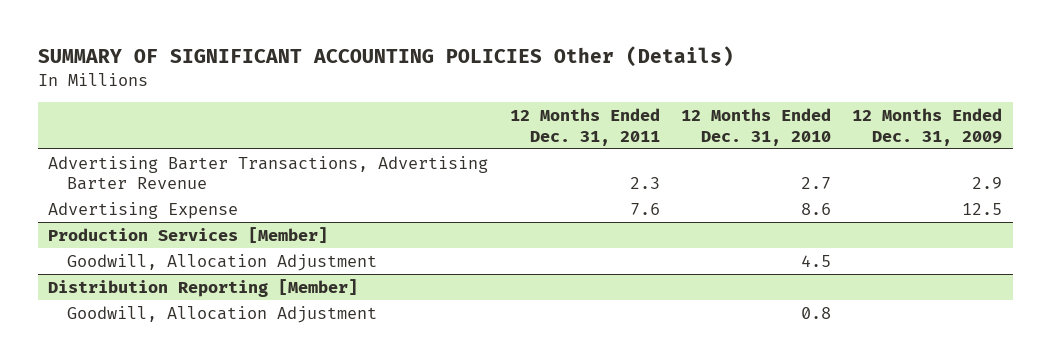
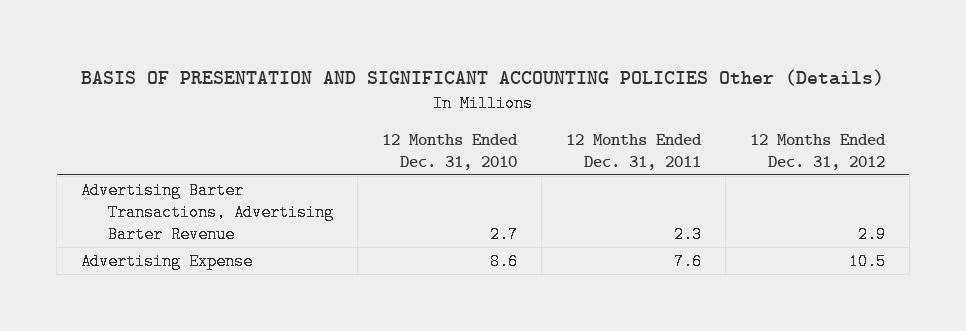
- SUMMARY OF SIGNIFICANT ACCOUNTING POLICIES Other (Details)
+ BASIS OF PRESENTATION AND SIGNIFICANT ACCOUNTING POLICIES Other (Details)
- | 12 Months Ended Dec. 31, 2011 | 12 Months Ended Dec. 31, 2010 | 12 Months Ended Dec. 31, 2009
+ | 12 Months Ended Dec. 31, 2010 | 12 Months Ended Dec. 31, 2011 | 12 Months Ended Dec. 31, 2012
- Production Services [Member]
- Goodwill, Allocation Adjustment | | 4.5 |
- Distribution Reporting [Member]
- Goodwill, Allocation Adjustment | | 0.8 |

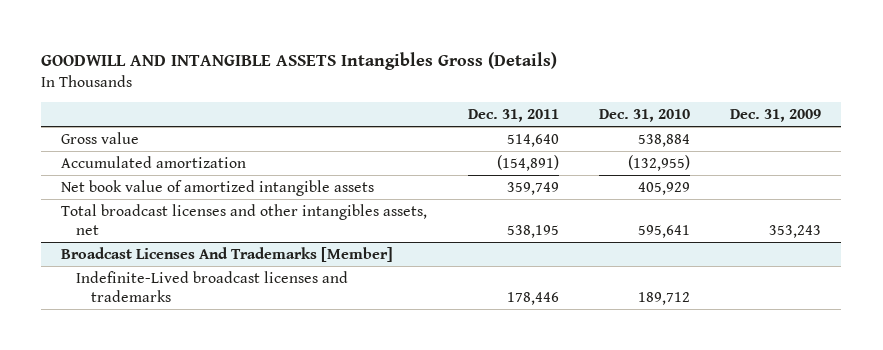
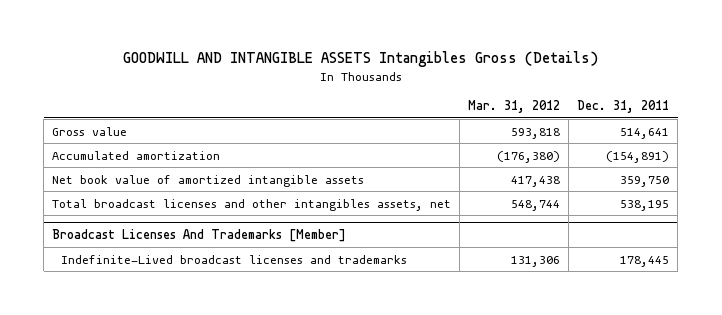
- | Dec. 31, 2011 | Dec. 31, 2010 | Dec. 31, 2009
+ | Mar. 31, 2012 | Dec. 31, 2011
- Gross value | 514,640 | 538,884 |
+ Gross value | 593,818 | 514,641
- Net book value of amortized intangible assets | 359,749 | 405,929 |
+ Net book value of amortized intangible assets | 417,438 | 359,750
@ Broadcast Licenses And Trademarks [Member]
- Indefinite-Lived broadcast licenses and trademarks | 178,446 | 189,712 |
+ Indefinite-Lived broadcast licenses and trademarks | 131,306 | 178,445

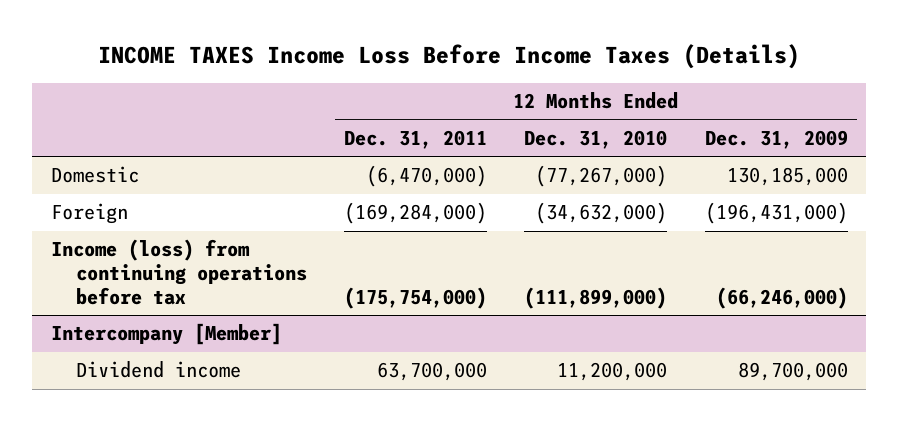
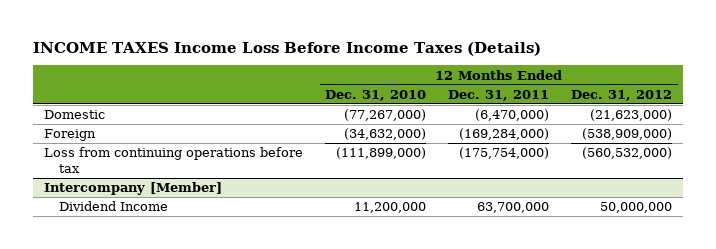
- | 12 Months Ended Dec. 31, 2011 | 12 Months Ended Dec. 31, 2010 | 12 Months Ended Dec. 31, 2009
+ | 12 Months Ended Dec. 31, 2010 | 12 Months Ended Dec. 31, 2011 | 12 Months Ended Dec. 31, 2012
- Income (loss) from continuing operations before tax | (175,754,000) | (111,899,000) | (66,246,000)
+ Loss from continuing operations before tax | (111,899,000) | (175,754,000) | (560,532,000)
@ Intercompany [Member]
- Dividend income | 63,700,000 | 11,200,000 | 89,700,000
+ Dividend Income | 11,200,000 | 63,700,000 | 50,000,000

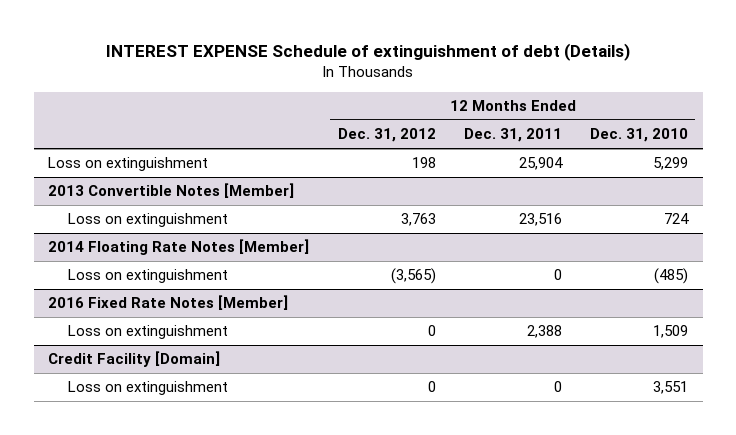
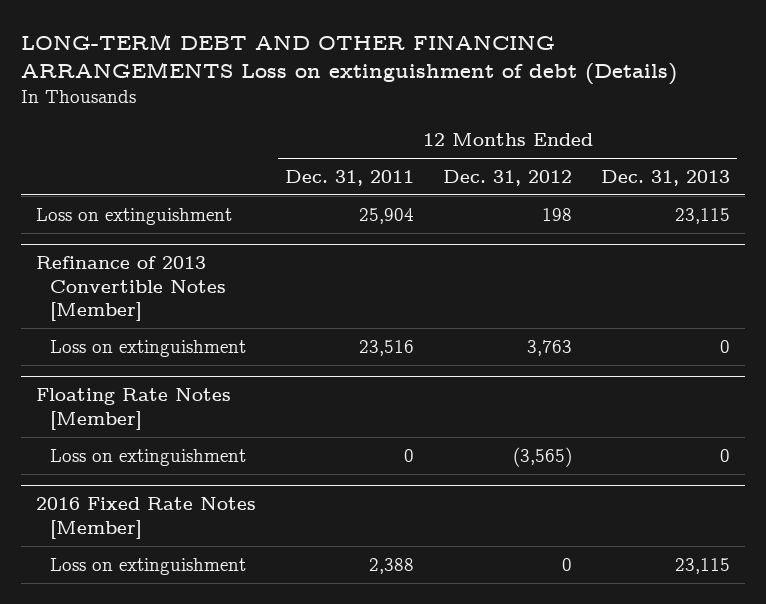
- INTEREST EXPENSE Schedule of extinguishment of debt (Details)
+ LONG-TERM DEBT AND OTHER FINANCING ARRANGEMENTS Loss on extinguishment of debt (Details)
- | 12 Months Ended Dec. 31, 2012 | 12 Months Ended Dec. 31, 2011 | 12 Months Ended Dec. 31, 2010
+ | 12 Months Ended Dec. 31, 2011 | 12 Months Ended Dec. 31, 2012 | 12 Months Ended Dec. 31, 2013
- 2013 Convertible Notes [Member]
+ Refinance of 2013 Convertible Notes [Member]
- 2014 Floating Rate Notes [Member]
+ Floating Rate Notes [Member]
- Credit Facility [Domain]
- Loss on extinguishment | 0 | 0 | 3,551

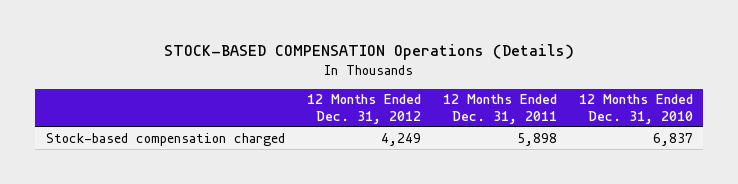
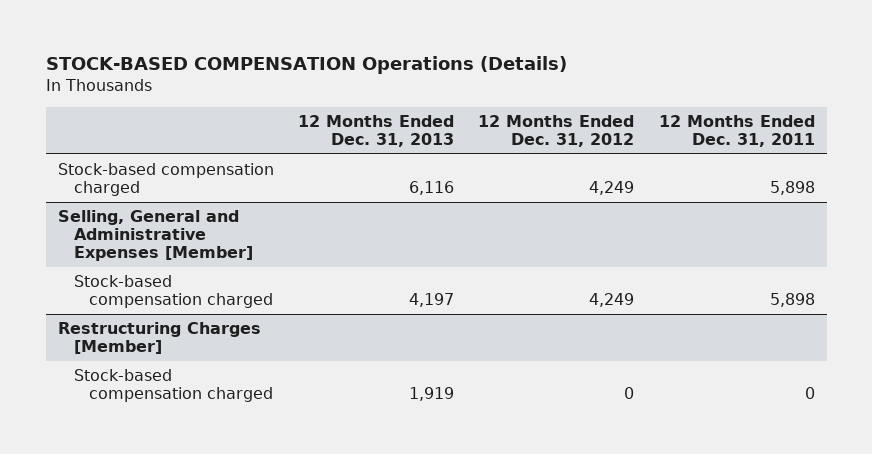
- | 12 Months Ended Dec. 31, 2012 | 12 Months Ended Dec. 31, 2011 | 12 Months Ended Dec. 31, 2010
+ | 12 Months Ended Dec. 31, 2013 | 12 Months Ended Dec. 31, 2012 | 12 Months Ended Dec. 31, 2011
+ Selling, General and Administrative Expenses [Member]
+ Stock-based compensation charged | 4,197 | 4,249 | 5,898
+ Restructuring Charges [Member]
+ Stock-based compensation charged | 1,919 | 0 | 0

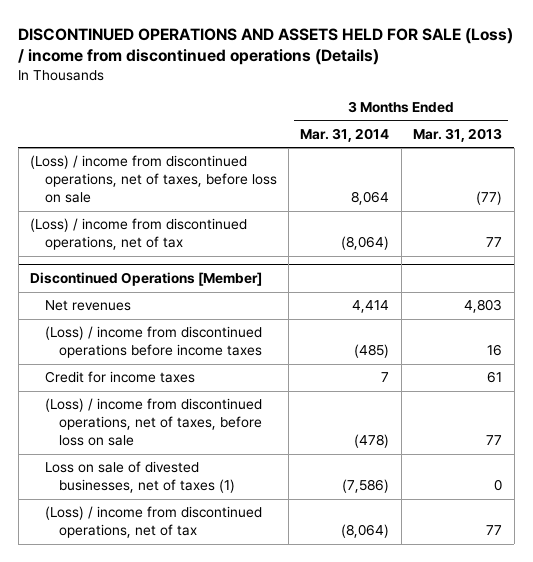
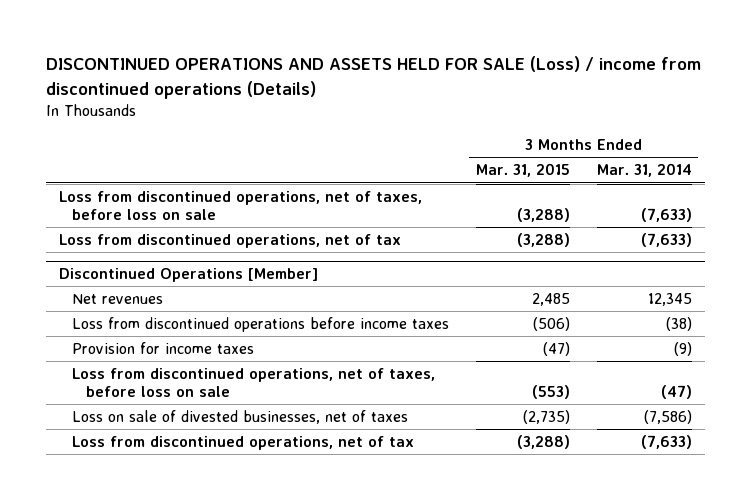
- | 3 Months Ended Mar. 31, 2014 | 3 Months Ended Mar. 31, 2013
+ | 3 Months Ended Mar. 31, 2015 | 3 Months Ended Mar. 31, 2014
- (Loss) / income from discontinued operations, net of taxes, before loss on sale | 8,064 | (77)
- (Loss) / income from discontinued operations, net of tax | (8,064) | 77
+ Loss from discontinued operations, net of taxes, before loss on sale | (3,288) | (7,633)
+ Loss from discontinued operations, net of tax | (3,288) | (7,633)
@ Discontinued Operations [Member]
- Net revenues | 4,414 | 4,803
- (Loss) / income from discontinued operations before income taxes | (485) | 16
- Credit for income taxes | 7 | 61
- (Loss) / income from discontinued operations, net of taxes, before loss on sale | (478) | 77
- Loss on sale of divested businesses, net of taxes (1) | (7,586) | 0
- (Loss) / income from discontinued operations, net of tax | (8,064) | 77
+ Net revenues | 2,485 | 12,345
+ Loss from discontinued operations before income taxes | (506) | (38)
+ Provision for income taxes | (47) | (9)
+ Loss from discontinued operations, net of taxes, before loss on sale | (553) | (47)
+ Loss on sale of divested businesses, net of taxes | (2,735) | (7,586)
+ Loss from discontinued operations, net of tax | (3,288) | (7,633)

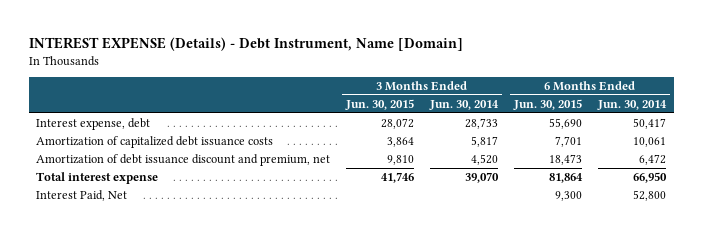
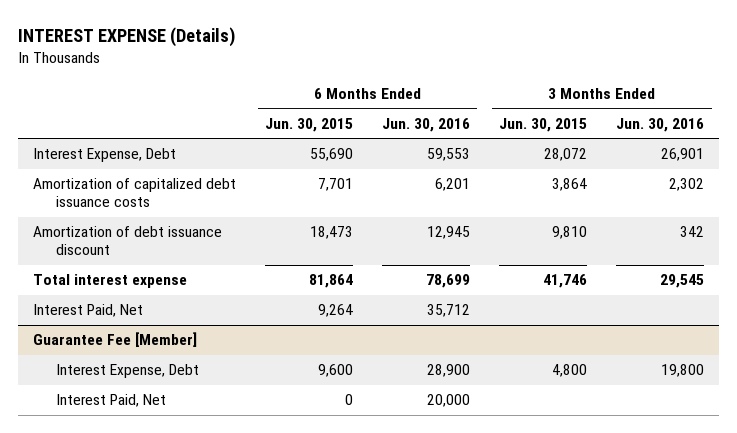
- INTEREST EXPENSE (Details) - Debt Instrument, Name [Domain]
+ INTEREST EXPENSE (Details)
- | 3 Months Ended Jun. 30, 2015 | 3 Months Ended Jun. 30, 2014 | 6 Months Ended Jun. 30, 2015 | 6 Months Ended Jun. 30, 2014
+ | 6 Months Ended Jun. 30, 2015 | 6 Months Ended Jun. 30, 2016 | 3 Months Ended Jun. 30, 2015 | 3 Months Ended Jun. 30, 2016
- Interest expense, debt | 28,072 | 28,733 | 55,690 | 50,417
+ Interest Expense, Debt | 55,690 | 59,553 | 28,072 | 26,901
- Amortization of debt issuance discount and premium, net | 9,810 | 4,520 | 18,473 | 6,472
+ Amortization of debt issuance discount | 18,473 | 12,945 | 9,810 | 342
- Interest Paid, Net | | | 9,300 | 52,800
+ Interest Paid, Net | 9,264 | 35,712 | |
+ Guarantee Fee [Member]
+ Interest Expense, Debt | 9,600 | 28,900 | 4,800 | 19,800
+ Interest Paid, Net | 0 | 20,000 | |

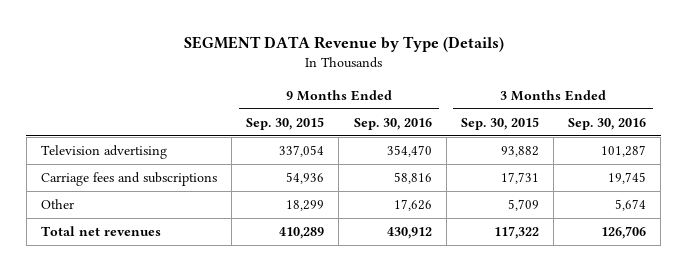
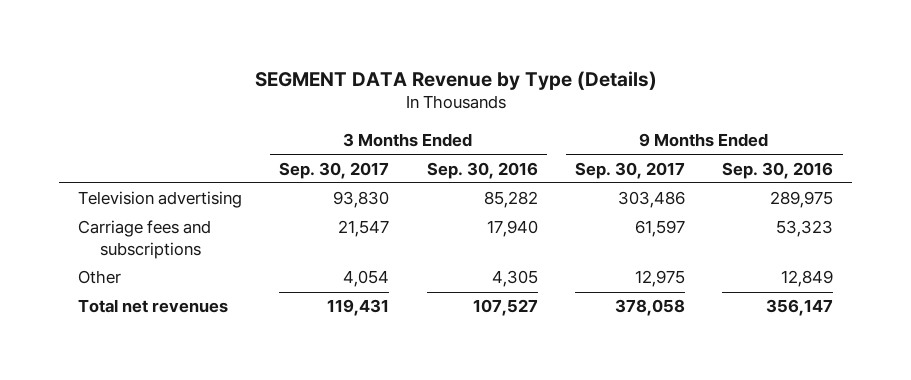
- | 9 Months Ended Sep. 30, 2015 | 9 Months Ended Sep. 30, 2016 | 3 Months Ended Sep. 30, 2015 | 3 Months Ended Sep. 30, 2016
+ | 3 Months Ended Sep. 30, 2017 | 3 Months Ended Sep. 30, 2016 | 9 Months Ended Sep. 30, 2017 | 9 Months Ended Sep. 30, 2016
- Television advertising | 337,054 | 354,470 | 93,882 | 101,287
- Carriage fees and subscriptions | 54,936 | 58,816 | 17,731 | 19,745
- Other | 18,299 | 17,626 | 5,709 | 5,674
- Total net revenues | 410,289 | 430,912 | 117,322 | 126,706
+ Television advertising | 93,830 | 85,282 | 303,486 | 289,975
+ Carriage fees and subscriptions | 21,547 | 17,940 | 61,597 | 53,323
+ Other | 4,054 | 4,305 | 12,975 | 12,849
+ Total net revenues | 119,431 | 107,527 | 378,058 | 356,147

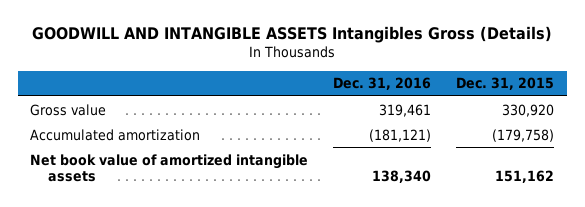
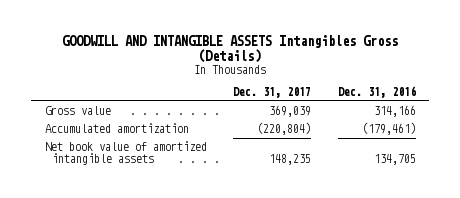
- | Dec. 31, 2016 | Dec. 31, 2015
+ | Dec. 31, 2017 | Dec. 31, 2016
- Gross value | 319,461 | 330,920
- Accumulated amortization | (181,121) | (179,758)
- Net book value of amortized intangible assets | 138,340 | 151,162
+ Gross value | 369,039 | 314,166
+ Accumulated amortization | (220,804) | (179,461)
+ Net book value of amortized intangible assets | 148,235 | 134,705

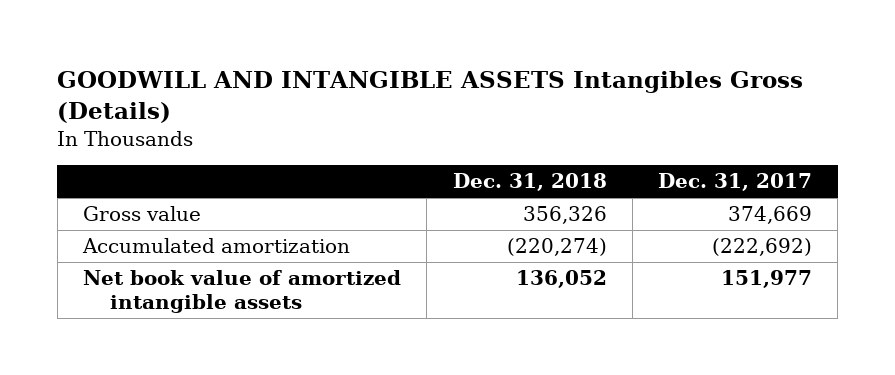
- | Dec. 31, 2017 | Dec. 31, 2016
+ | Dec. 31, 2018 | Dec. 31, 2017
- Gross value | 369,039 | 314,166
- Accumulated amortization | (220,804) | (179,461)
- Net book value of amortized intangible assets | 148,235 | 134,705
+ Gross value | 356,326 | 374,669
+ Accumulated amortization | (220,274) | (222,692)
+ Net book value of amortized intangible assets | 136,052 | 151,977

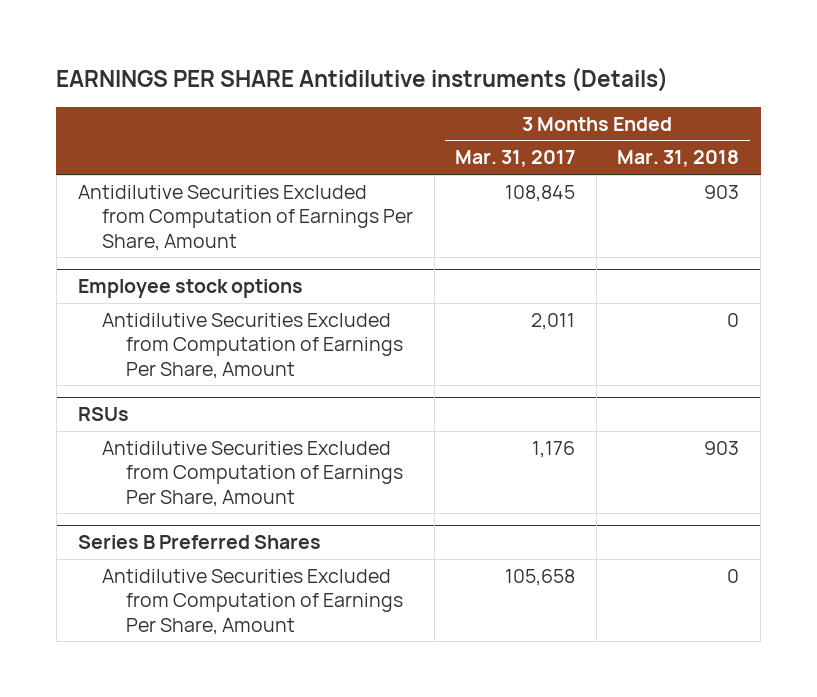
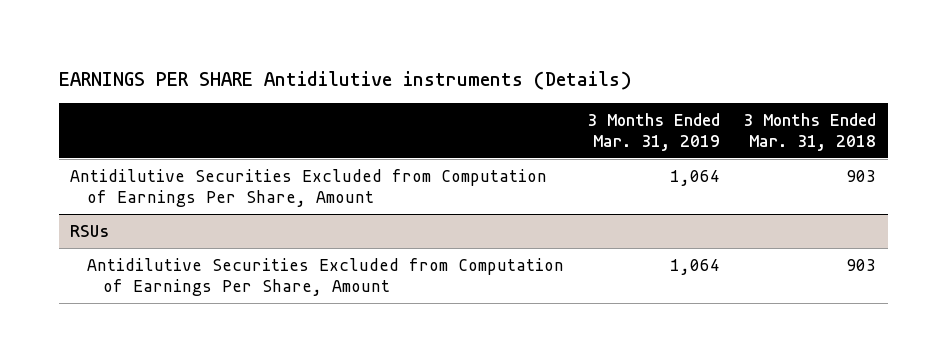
- | 3 Months Ended Mar. 31, 2017 | 3 Months Ended Mar. 31, 2018
+ | 3 Months Ended Mar. 31, 2019 | 3 Months Ended Mar. 31, 2018
- Employee stock options
- Antidilutive Securities Excluded from Computation of Earnings Per Share, Amount | 2,011 | 0
- Series B Preferred Shares
- Antidilutive Securities Excluded from Computation of Earnings Per Share, Amount | 105,658 | 0

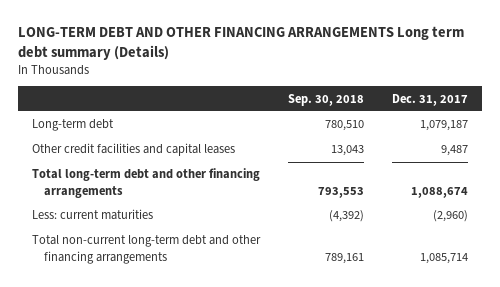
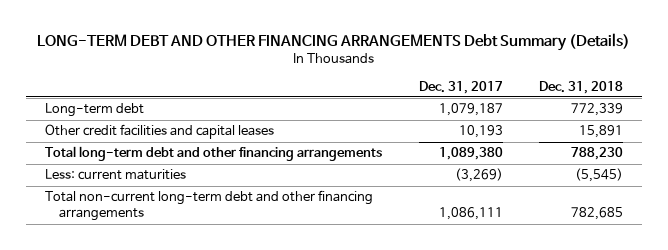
- LONG-TERM DEBT AND OTHER FINANCING ARRANGEMENTS Long term debt summary (Details)
+ LONG-TERM DEBT AND OTHER FINANCING ARRANGEMENTS Debt Summary (Details)
- | Sep. 30, 2018 | Dec. 31, 2017
+ | Dec. 31, 2017 | Dec. 31, 2018
- Other credit facilities and capital leases | 13,043 | 9,487
- Total long-term debt and other financing arrangements | 793,553 | 1,088,674
- Less: current maturities | (4,392) | (2,960)
- Total non-current long-term debt and other financing arrangements | 789,161 | 1,085,714
+ Other credit facilities and capital leases | 10,193 | 15,891
+ Total long-term debt and other financing arrangements | 1,089,380 | 788,230
+ Less: current maturities | (3,269) | (5,545)
+ Total non-current long-term debt and other financing arrangements | 1,086,111 | 782,685

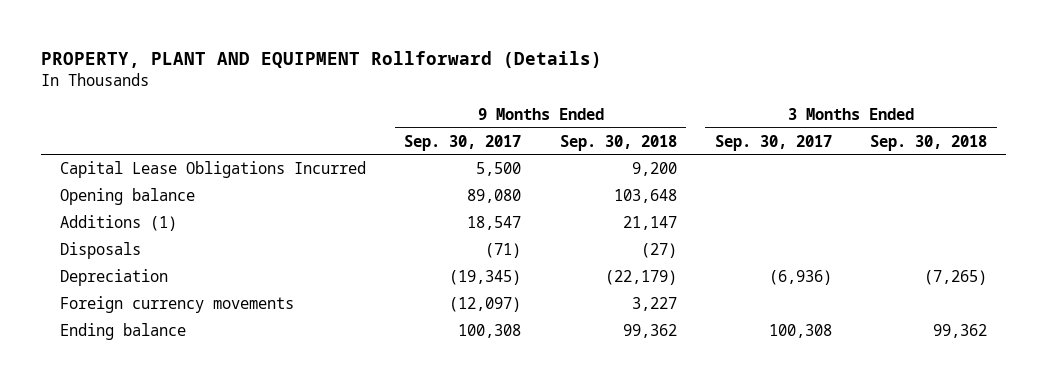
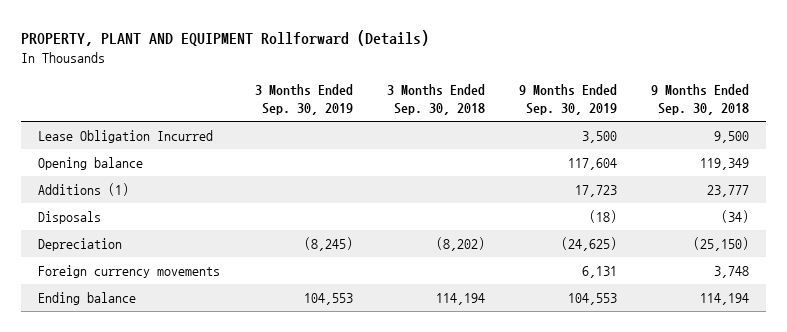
- | 9 Months Ended Sep. 30, 2017 | 9 Months Ended Sep. 30, 2018 | 3 Months Ended Sep. 30, 2017 | 3 Months Ended Sep. 30, 2018
+ | 3 Months Ended Sep. 30, 2019 | 3 Months Ended Sep. 30, 2018 | 9 Months Ended Sep. 30, 2019 | 9 Months Ended Sep. 30, 2018
- Capital Lease Obligations Incurred | 5,500 | 9,200 | |
- Opening balance | 89,080 | 103,648 | |
- Additions (1) | 18,547 | 21,147 | |
- Disposals | (71) | (27) | |
- Depreciation | (19,345) | (22,179) | (6,936) | (7,265)
- Foreign currency movements | (12,097) | 3,227 | |
- Ending balance | 100,308 | 99,362 | 100,308 | 99,362
+ Lease Obligation Incurred | | | 3,500 | 9,500
+ Opening balance | | | 117,604 | 119,349
+ Additions (1) | | | 17,723 | 23,777
+ Disposals | | | (18) | (34)
+ Depreciation | (8,245) | (8,202) | (24,625) | (25,150)
+ Foreign currency movements | | | 6,131 | 3,748
+ Ending balance | 104,553 | 114,194 | 104,553 | 114,194

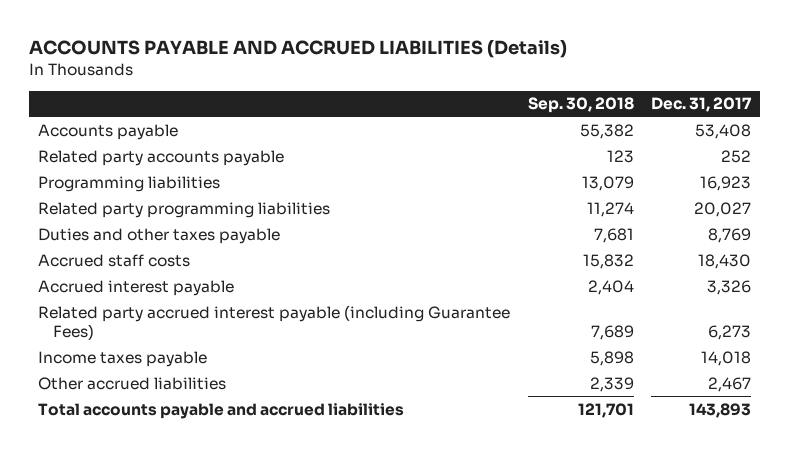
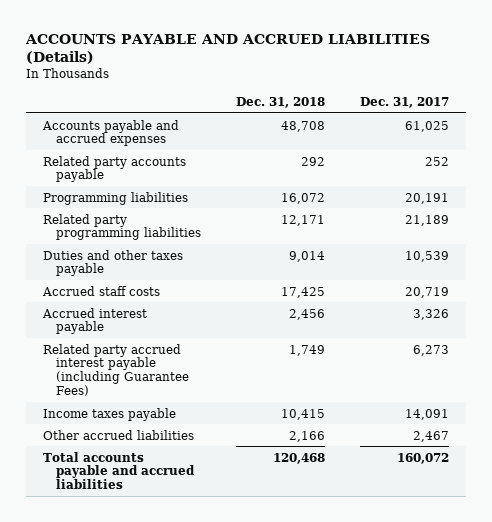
- | Sep. 30, 2018 | Dec. 31, 2017
+ | Dec. 31, 2018 | Dec. 31, 2017
- Accounts payable | 55,382 | 53,408
+ Accounts payable and accrued expenses | 48,708 | 61,025
- Programming liabilities | 13,079 | 16,923
- Related party programming liabilities | 11,274 | 20,027
- Duties and other taxes payable | 7,681 | 8,769
- Accrued staff costs | 15,832 | 18,430
+ Programming liabilities | 16,072 | 20,191
+ Related party programming liabilities | 12,171 | 21,189
+ Duties and other taxes payable | 9,014 | 10,539
+ Accrued staff costs | 17,425 | 20,719
- Income taxes payable | 5,898 | 14,018
+ Income taxes payable | 10,415 | 14,091
- Total accounts payable and accrued liabilities | 121,701 | 143,893
+ Total accounts payable and accrued liabilities | 120,468 | 160,072

